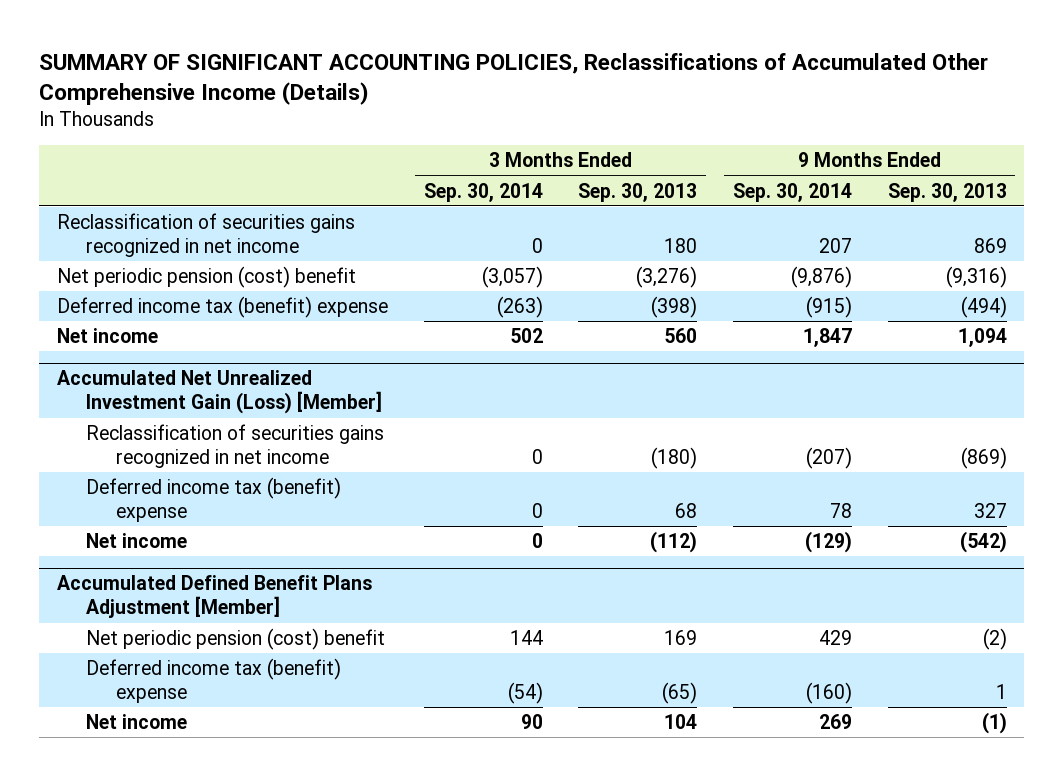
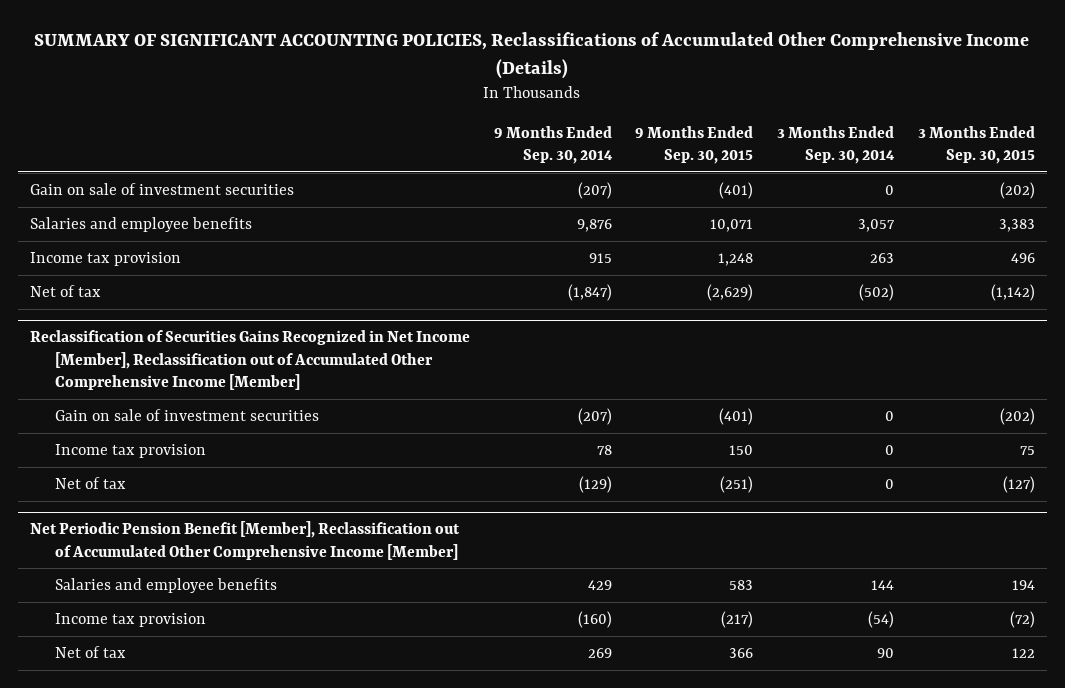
- | 3 Months Ended Sep. 30, 2014 | 3 Months Ended Sep. 30, 2013 | 9 Months Ended Sep. 30, 2014 | 9 Months Ended Sep. 30, 2013
+ | 9 Months Ended Sep. 30, 2014 | 9 Months Ended Sep. 30, 2015 | 3 Months Ended Sep. 30, 2014 | 3 Months Ended Sep. 30, 2015
- Reclassification of securities gains recognized in net income | 0 | 180 | 207 | 869
- Net periodic pension (cost) benefit | (3,057) | (3,276) | (9,876) | (9,316)
- Deferred income tax (benefit) expense | (263) | (398) | (915) | (494)
- Net income | 502 | 560 | 1,847 | 1,094
- Accumulated Net Unrealized Investment Gain (Loss) [Member]
- Reclassification of securities gains recognized in net income | 0 | (180) | (207) | (869)
- Deferred income tax (benefit) expense | 0 | 68 | 78 | 327
- Net income | 0 | (112) | (129) | (542)
- Accumulated Defined Benefit Plans Adjustment [Member]
- Net periodic pension (cost) benefit | 144 | 169 | 429 | (2)
- Deferred income tax (benefit) expense | (54) | (65) | (160) | 1
- Net income | 90 | 104 | 269 | (1)
+ Gain on sale of investment securities | (207) | (401) | 0 | (202)
+ Salaries and employee benefits | 9,876 | 10,071 | 3,057 | 3,383
+ Income tax provision | 915 | 1,248 | 263 | 496
+ Net of tax | (1,847) | (2,629) | (502) | (1,142)
+ Reclassification of Securities Gains Recognized in Net Income [Member], Reclassification out of Accumulated Other Comprehensive Income [Member]
+ Gain on sale of investment securities | (207) | (401) | 0 | (202)
+ Income tax provision | 78 | 150 | 0 | 75
+ Net of tax | (129) | (251) | 0 | (127)
+ Net Periodic Pension Benefit [Member], Reclassification out of Accumulated Other Comprehensive Income [Member]
+ Salaries and employee benefits | 429 | 583 | 144 | 194
+ Income tax provision | (160) | (217) | (54) | (72)
+ Net of tax | 269 | 366 | 90 | 122

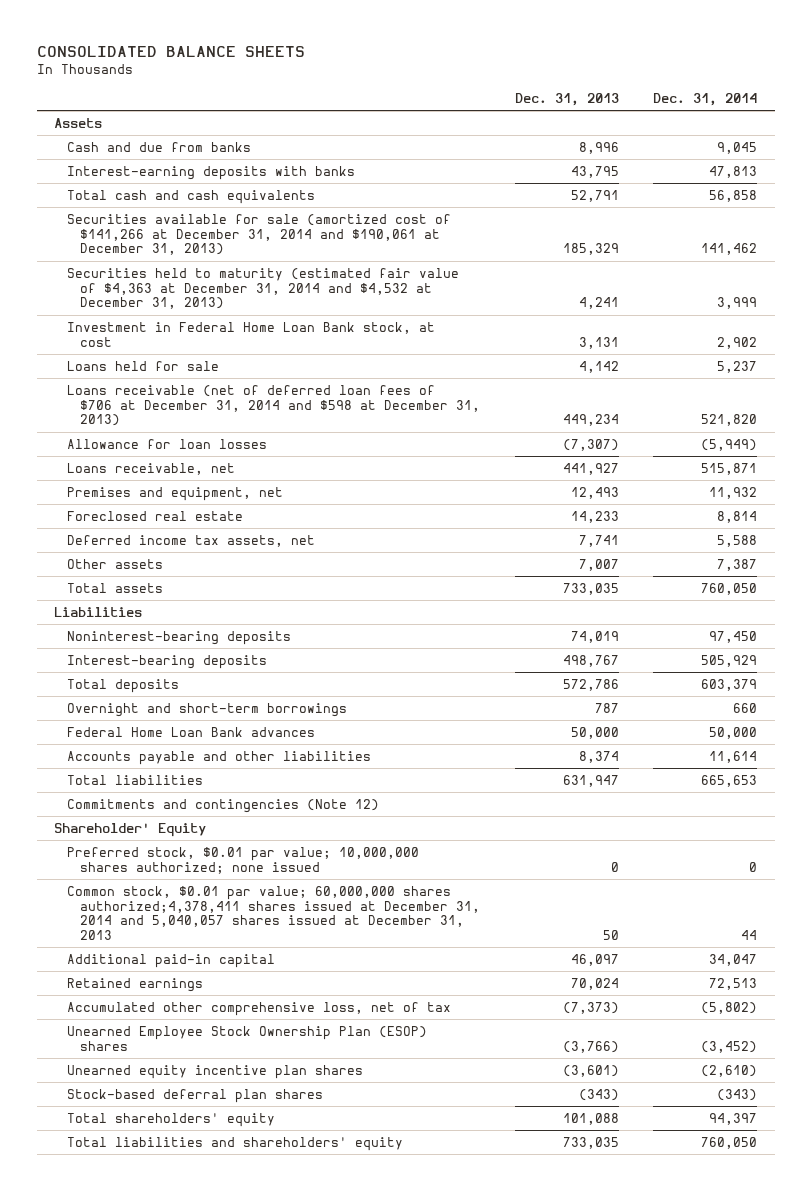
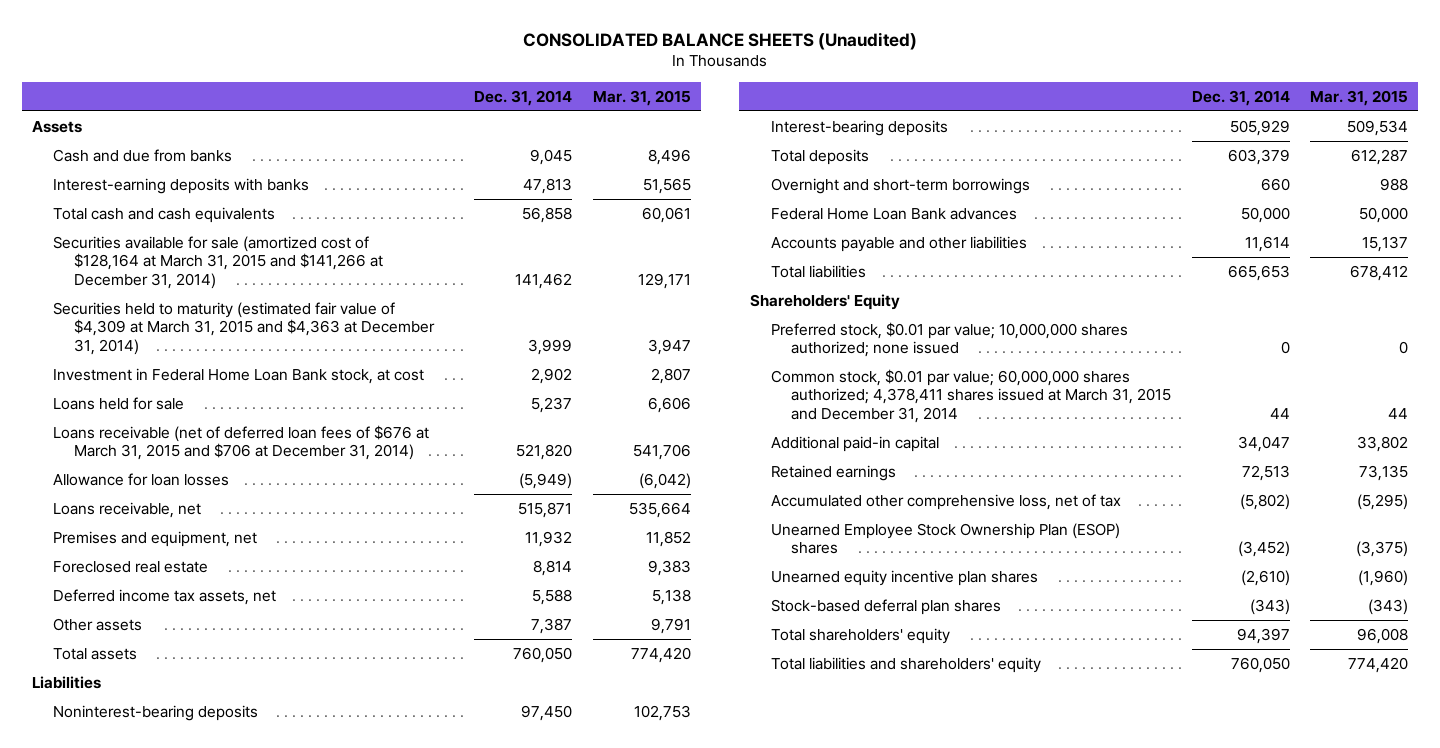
- CONSOLIDATED BALANCE SHEETS
+ CONSOLIDATED BALANCE SHEETS (Unaudited)
- | Dec. 31, 2013 | Dec. 31, 2014
+ | Dec. 31, 2014 | Mar. 31, 2015
- Securities available for sale (amortized cost of $141,266 at December 31, 2014 and $190,061 at December 31, 2013) | 185,329 | 141,462
- Securities held to maturity (estimated fair value of $4,363 at December 31, 2014 and $4,532 at December 31, 2013) | 4,241 | 3,999
+ Securities available for sale (amortized cost of $128,164 at March 31, 2015 and $141,266 at December 31, 2014) | 141,462 | 129,171
+ Securities held to maturity (estimated fair value of $4,309 at March 31, 2015 and $4,363 at December 31, 2014) | 3,999 | 3,947
- Loans receivable (net of deferred loan fees of $706 at December 31, 2014 and $598 at December 31, 2013) | 449,234 | 521,820
+ Loans receivable (net of deferred loan fees of $676 at March 31, 2015 and $706 at December 31, 2014) | 521,820 | 541,706
- Commitments and contingencies (Note 12)
- Shareholder' Equity
+ Shareholders' Equity
- Common stock, $0.01 par value; 60,000,000 shares authorized;4,378,411 shares issued at December 31, 2014 and 5,040,057 shares issued at December 31, 2013 | 50 | 44
+ Common stock, $0.01 par value; 60,000,000 shares authorized; 4,378,411 shares issued at March 31, 2015 and December 31, 2014 | 44 | 44

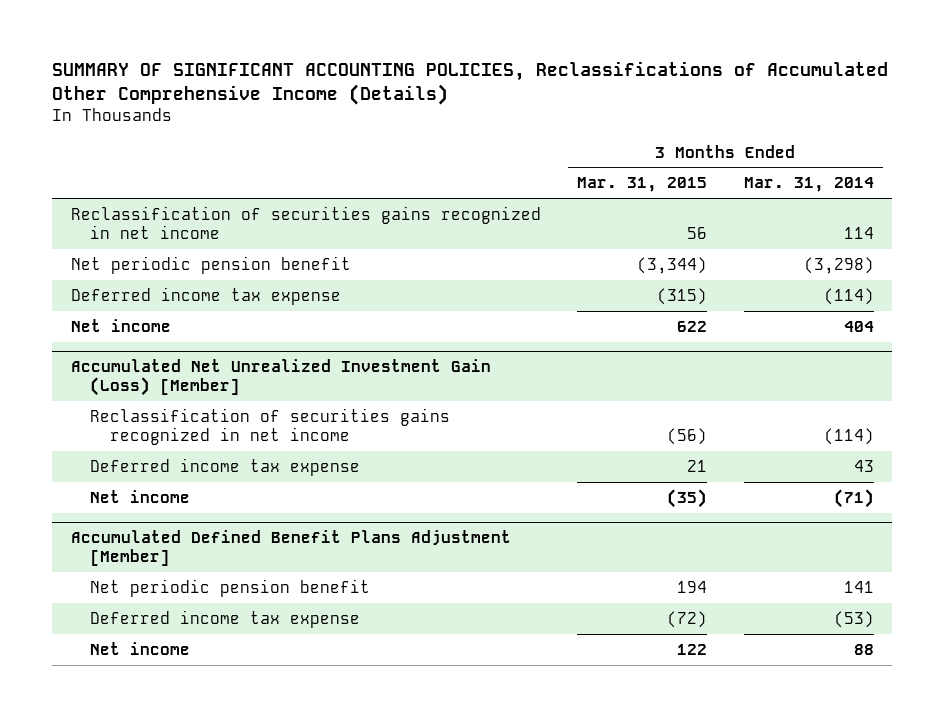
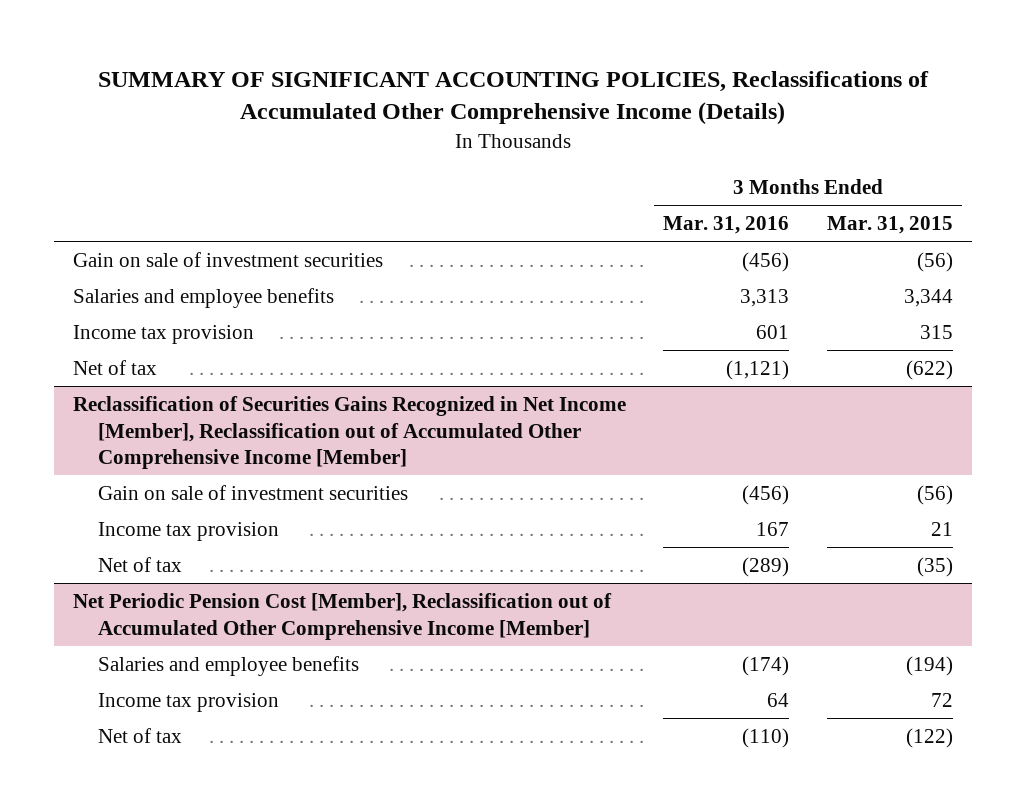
- | 3 Months Ended Mar. 31, 2015 | 3 Months Ended Mar. 31, 2014
+ | 3 Months Ended Mar. 31, 2016 | 3 Months Ended Mar. 31, 2015
- Reclassification of securities gains recognized in net income | 56 | 114
- Net periodic pension benefit | (3,344) | (3,298)
- Deferred income tax expense | (315) | (114)
- Net income | 622 | 404
- Accumulated Net Unrealized Investment Gain (Loss) [Member]
- Reclassification of securities gains recognized in net income | (56) | (114)
- Deferred income tax expense | 21 | 43
- Net income | (35) | (71)
- Accumulated Defined Benefit Plans Adjustment [Member]
- Net periodic pension benefit | 194 | 141
- Deferred income tax expense | (72) | (53)
- Net income | 122 | 88
+ Gain on sale of investment securities | (456) | (56)
+ Salaries and employee benefits | 3,313 | 3,344
+ Income tax provision | 601 | 315
+ Net of tax | (1,121) | (622)
+ Reclassification of Securities Gains Recognized in Net Income [Member], Reclassification out of Accumulated Other Comprehensive Income [Member]
+ Gain on sale of investment securities | (456) | (56)
+ Income tax provision | 167 | 21
+ Net of tax | (289) | (35)
+ Net Periodic Pension Cost [Member], Reclassification out of Accumulated Other Comprehensive Income [Member]
+ Salaries and employee benefits | (174) | (194)
+ Income tax provision | 64 | 72
+ Net of tax | (110) | (122)

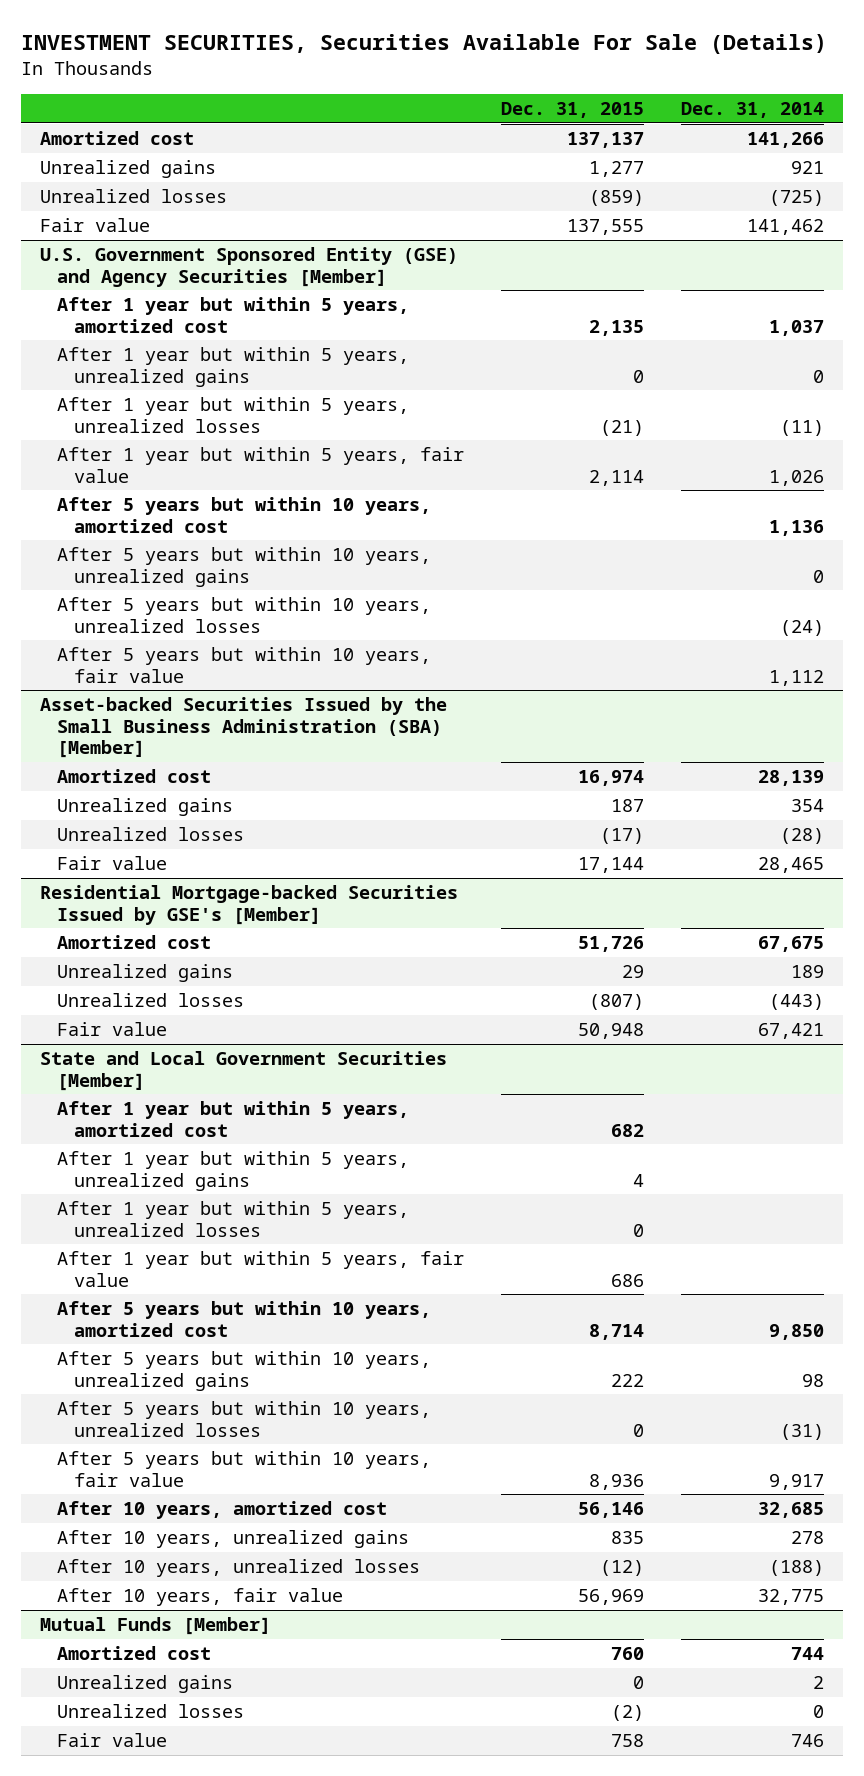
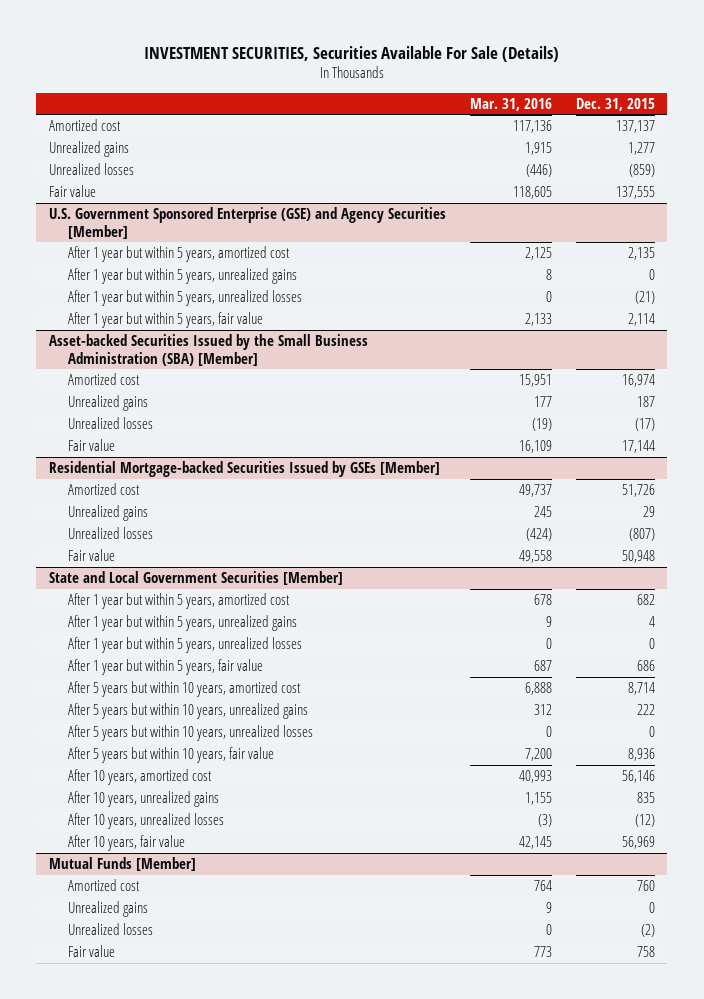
- | Dec. 31, 2015 | Dec. 31, 2014
+ | Mar. 31, 2016 | Dec. 31, 2015
- U.S. Government Sponsored Entity (GSE) and Agency Securities [Member]
+ U.S. Government Sponsored Enterprise (GSE) and Agency Securities [Member]
- After 5 years but within 10 years, amortized cost | | 1,136
- After 5 years but within 10 years, unrealized gains | | 0
- After 5 years but within 10 years, unrealized losses | | (24)
- After 5 years but within 10 years, fair value | | 1,112
- Residential Mortgage-backed Securities Issued by GSE's [Member]
+ Residential Mortgage-backed Securities Issued by GSEs [Member]

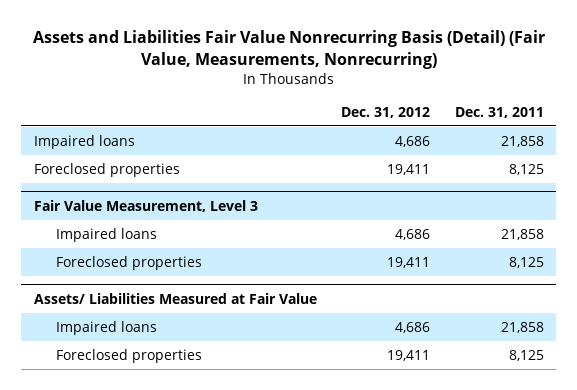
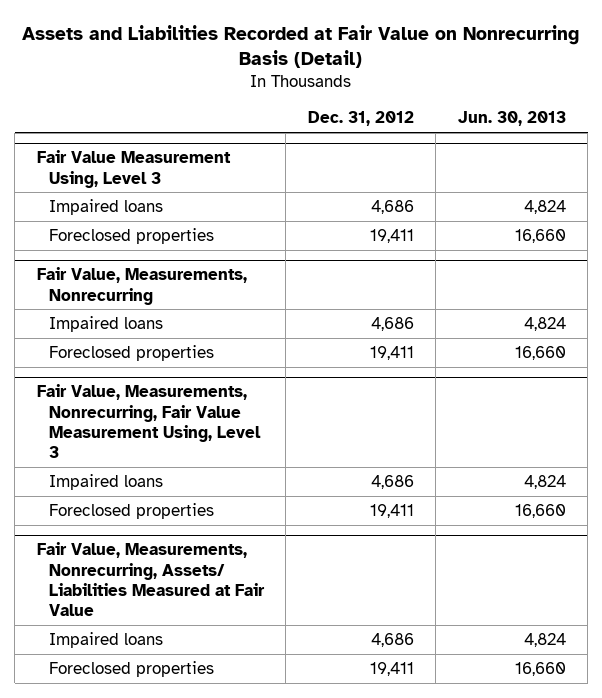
- Assets and Liabilities Fair Value Nonrecurring Basis (Detail) (Fair Value, Measurements, Nonrecurring)
+ Assets and Liabilities Recorded at Fair Value on Nonrecurring Basis (Detail)
- | Dec. 31, 2012 | Dec. 31, 2011
+ | Dec. 31, 2012 | Jun. 30, 2013
+ Fair Value Measurement Using, Level 3
- Fair Value Measurement, Level 3
+ Fair Value, Measurements, Nonrecurring
- Assets/ Liabilities Measured at Fair Value
+ Fair Value, Measurements, Nonrecurring, Fair Value Measurement Using, Level 3
+ Fair Value, Measurements, Nonrecurring, Assets/ Liabilities Measured at Fair Value
+ Impaired loans | 4,686 | 4,824
+ Foreclosed properties | 19,411 | 16,660

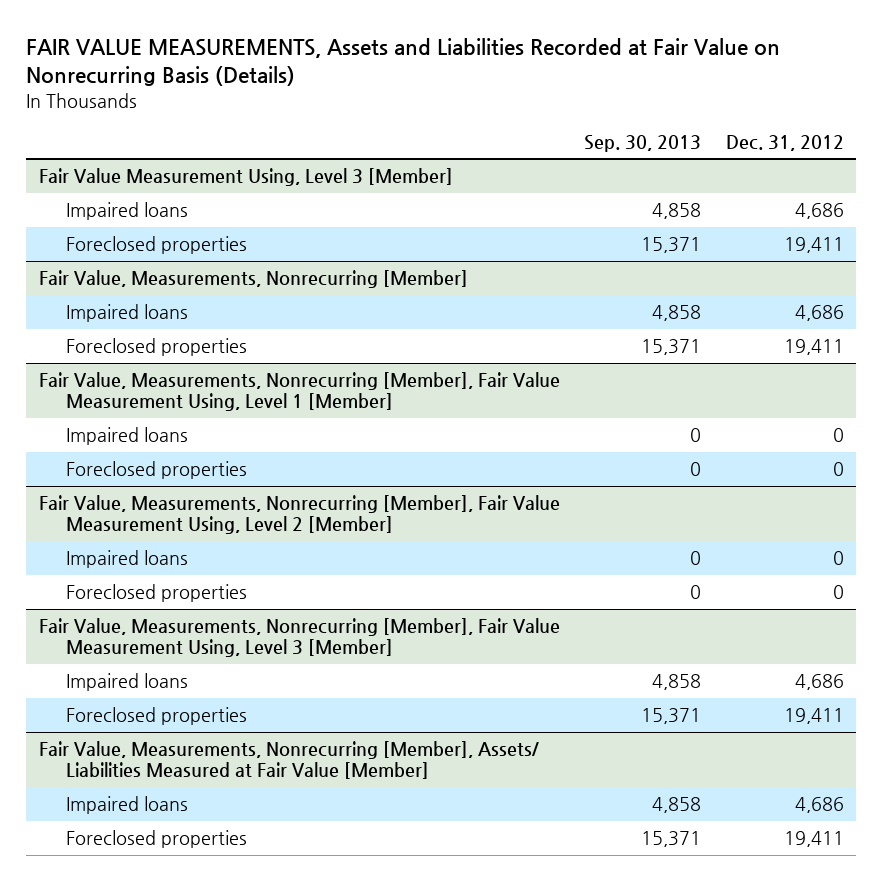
- Assets and Liabilities Recorded at Fair Value on Nonrecurring Basis (Detail)
+ FAIR VALUE MEASUREMENTS, Assets and Liabilities Recorded at Fair Value on Nonrecurring Basis (Details)
- | Dec. 31, 2012 | Jun. 30, 2013
+ | Sep. 30, 2013 | Dec. 31, 2012
- Fair Value Measurement Using, Level 3
+ Fair Value Measurement Using, Level 3 [Member]
- Fair Value, Measurements, Nonrecurring
+ Fair Value, Measurements, Nonrecurring [Member]
- Fair Value, Measurements, Nonrecurring, Fair Value Measurement Using, Level 3
+ Fair Value, Measurements, Nonrecurring [Member], Fair Value Measurement Using, Level 1 [Member]
+ Impaired loans | 0 | 0
+ Foreclosed properties | 0 | 0
+ Fair Value, Measurements, Nonrecurring [Member], Fair Value Measurement Using, Level 2 [Member]
+ Impaired loans | 0 | 0
+ Foreclosed properties | 0 | 0
+ Fair Value, Measurements, Nonrecurring [Member], Fair Value Measurement Using, Level 3 [Member]
- Fair Value, Measurements, Nonrecurring, Assets/ Liabilities Measured at Fair Value
+ Fair Value, Measurements, Nonrecurring [Member], Assets/ Liabilities Measured at Fair Value [Member]

